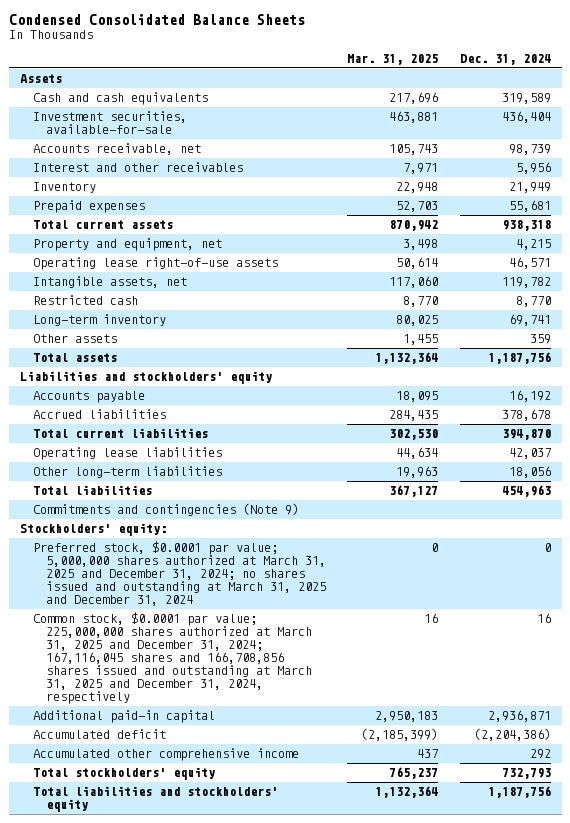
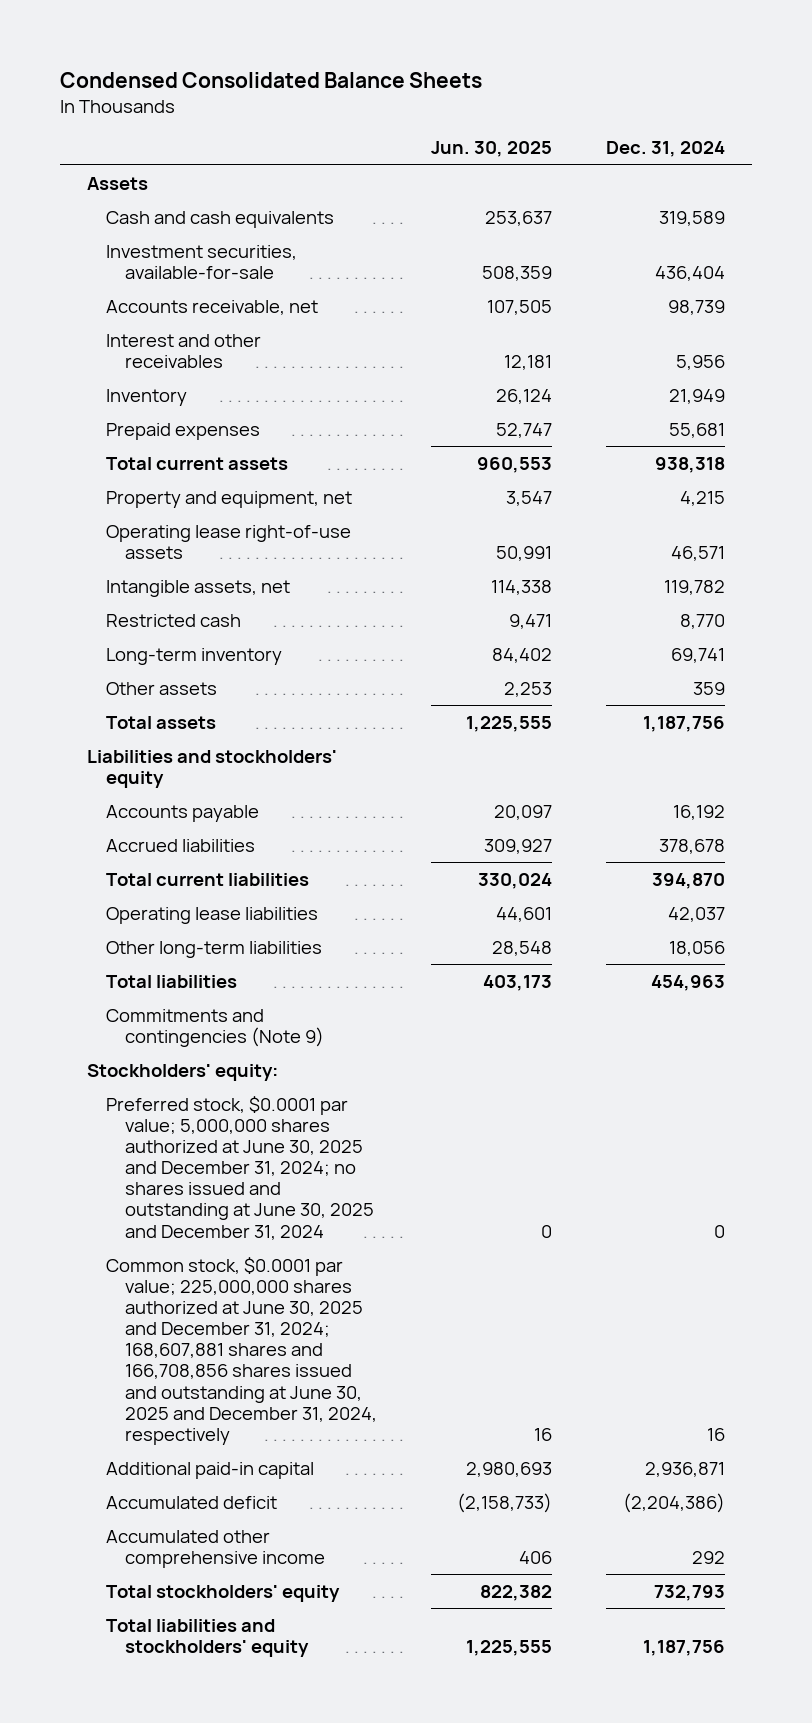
- | Mar. 31, 2025 | Dec. 31, 2024
+ | Jun. 30, 2025 | Dec. 31, 2024
- Preferred stock, $0.0001 par value; 5,000,000 shares authorized at March 31, 2025 and December 31, 2024; no shares issued and outstanding at March 31, 2025 and December 31, 2024 | 0 | 0
- Common stock, $0.0001 par value; 225,000,000 shares authorized at March 31, 2025 and December 31, 2024; 167,116,045 shares and 166,708,856 shares issued and outstanding at March 31, 2025 and December 31, 2024, respectively | 16 | 16
+ Preferred stock, $0.0001 par value; 5,000,000 shares authorized at June 30, 2025 and December 31, 2024; no shares issued and outstanding at June 30, 2025 and December 31, 2024 | 0 | 0
+ Common stock, $0.0001 par value; 225,000,000 shares authorized at June 30, 2025 and December 31, 2024; 168,607,881 shares and 166,708,856 shares issued and outstanding at June 30, 2025 and December 31, 2024, respectively | 16 | 16

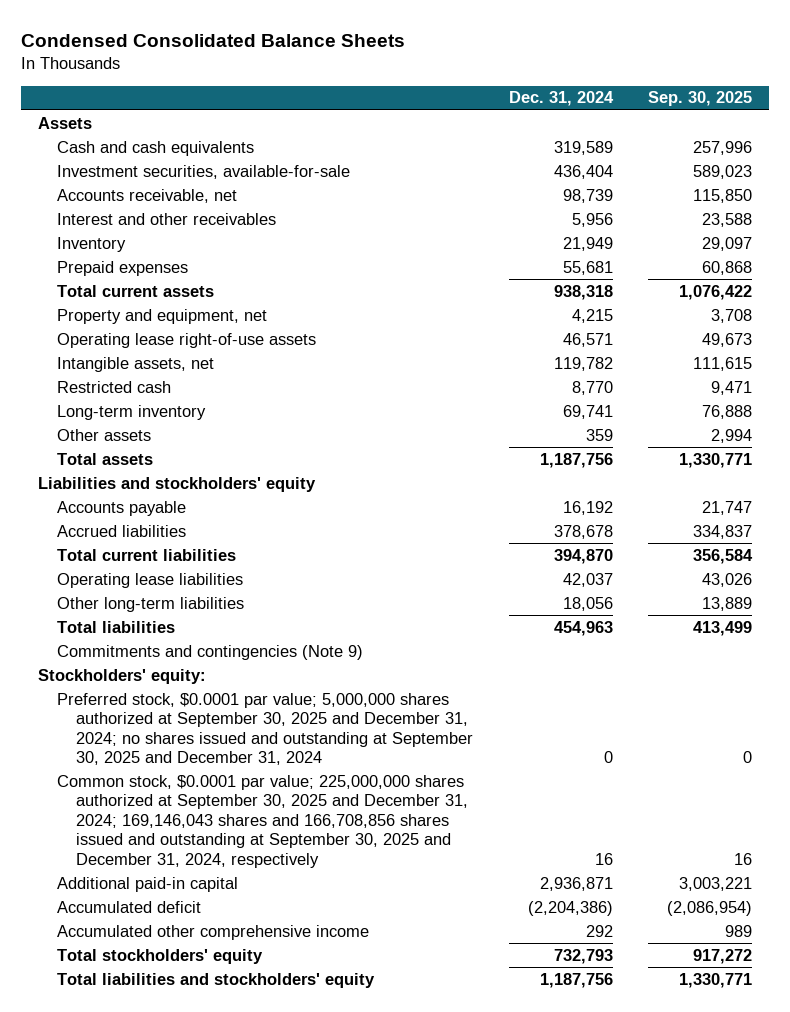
- | Jun. 30, 2025 | Dec. 31, 2024
+ | Dec. 31, 2024 | Sep. 30, 2025
- Preferred stock, $0.0001 par value; 5,000,000 shares authorized at June 30, 2025 and December 31, 2024; no shares issued and outstanding at June 30, 2025 and December 31, 2024 | 0 | 0
- Common stock, $0.0001 par value; 225,000,000 shares authorized at June 30, 2025 and December 31, 2024; 168,607,881 shares and 166,708,856 shares issued and outstanding at June 30, 2025 and December 31, 2024, respectively | 16 | 16
+ Preferred stock, $0.0001 par value; 5,000,000 shares authorized at September 30, 2025 and December 31, 2024; no shares issued and outstanding at September 30, 2025 and December 31, 2024 | 0 | 0
+ Common stock, $0.0001 par value; 225,000,000 shares authorized at September 30, 2025 and December 31, 2024; 169,146,043 shares and 166,708,856 shares issued and outstanding at September 30, 2025 and December 31, 2024, respectively | 16 | 16

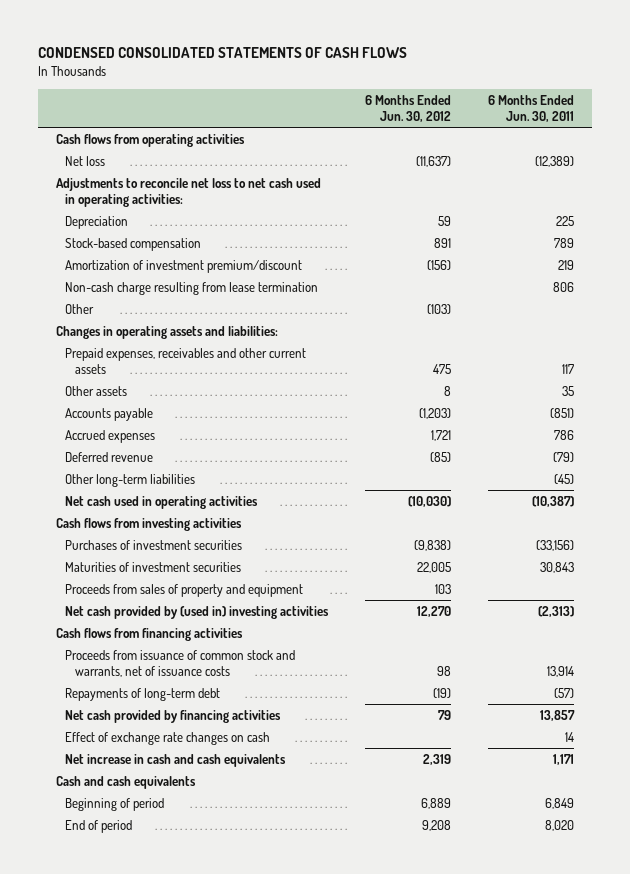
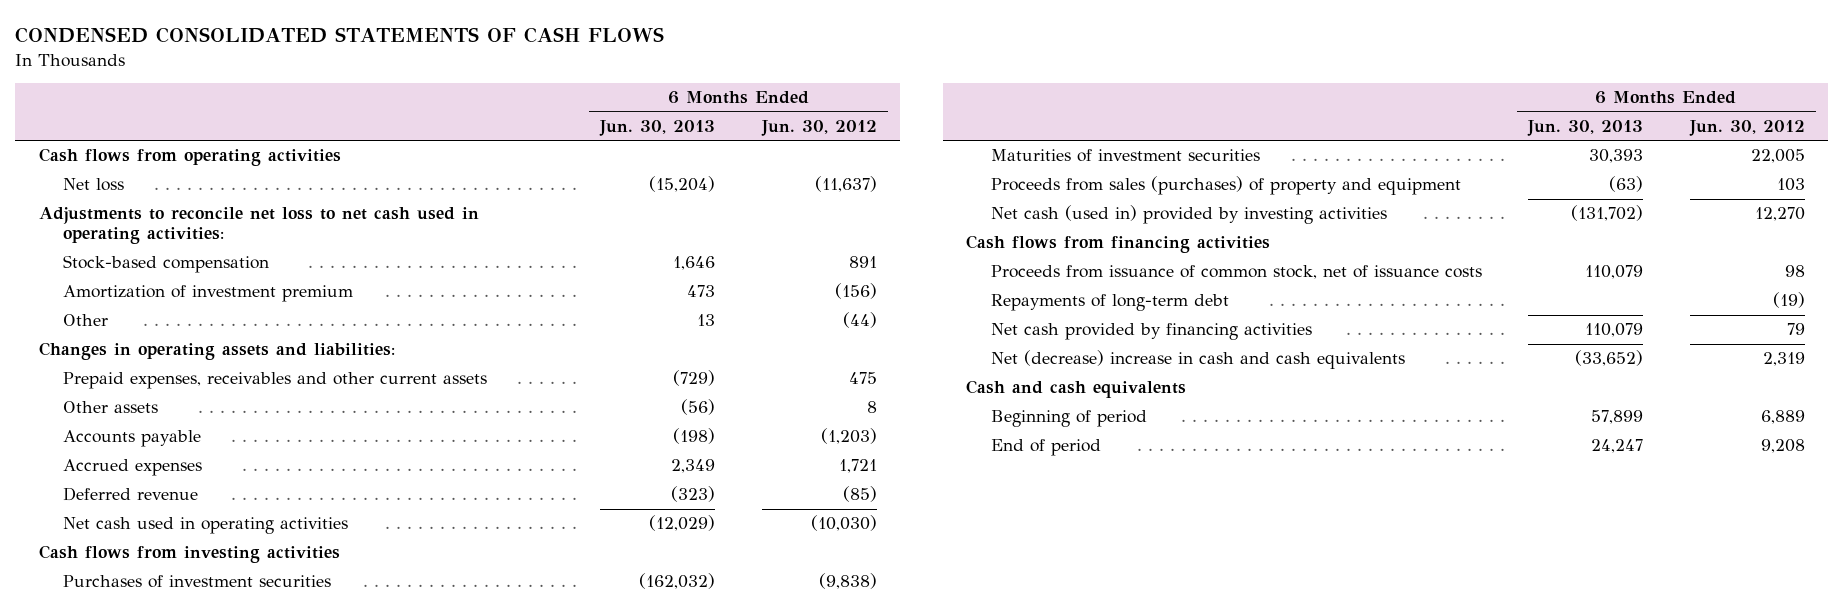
- | 6 Months Ended Jun. 30, 2012 | 6 Months Ended Jun. 30, 2011
+ | 6 Months Ended Jun. 30, 2013 | 6 Months Ended Jun. 30, 2012
- Depreciation | 59 | 225
- Amortization of investment premium/discount | (156) | 219
- Non-cash charge resulting from lease termination | | 806
- Other | (103) |
+ Amortization of investment premium | 473 | (156)
+ Other | 13 | (44)
- Other long-term liabilities | | (45)
- Proceeds from sales of property and equipment | 103 |
- Net cash provided by (used in) investing activities | 12,270 | (2,313)
+ Proceeds from sales (purchases) of property and equipment | (63) | 103
+ Net cash (used in) provided by investing activities | (131,702) | 12,270
- Proceeds from issuance of common stock and warrants, net of issuance costs | 98 | 13,914
+ Proceeds from issuance of common stock, net of issuance costs | 110,079 | 98
- Effect of exchange rate changes on cash | | 14
- Net increase in cash and cash equivalents | 2,319 | 1,171
+ Net (decrease) increase in cash and cash equivalents | (33,652) | 2,319

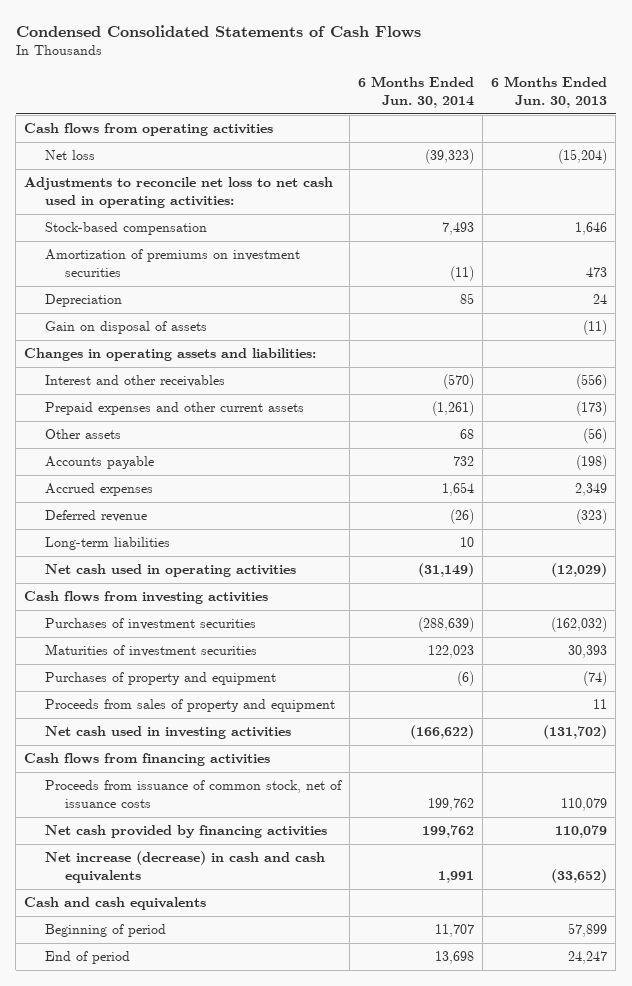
- CONDENSED CONSOLIDATED STATEMENTS OF CASH FLOWS
+ Condensed Consolidated Statements of Cash Flows
- | 6 Months Ended Jun. 30, 2013 | 6 Months Ended Jun. 30, 2012
+ | 6 Months Ended Jun. 30, 2014 | 6 Months Ended Jun. 30, 2013
- Amortization of investment premium | 473 | (156)
- Other | 13 | (44)
+ Amortization of premiums on investment securities | (11) | 473
+ Depreciation | 85 | 24
+ Gain on disposal of assets | | (11)
- Prepaid expenses, receivables and other current assets | (729) | 475
+ Interest and other receivables | (570) | (556)
+ Prepaid expenses and other current assets | (1,261) | (173)
+ Long-term liabilities | 10 |
- Proceeds from sales (purchases) of property and equipment | (63) | 103
- Net cash (used in) provided by investing activities | (131,702) | 12,270
+ Purchases of property and equipment | (6) | (74)
+ Proceeds from sales of property and equipment | | 11
+ Net cash used in investing activities | (166,622) | (131,702)
- Repayments of long-term debt | | (19)
- Net (decrease) increase in cash and cash equivalents | (33,652) | 2,319
+ Net increase (decrease) in cash and cash equivalents | 1,991 | (33,652)

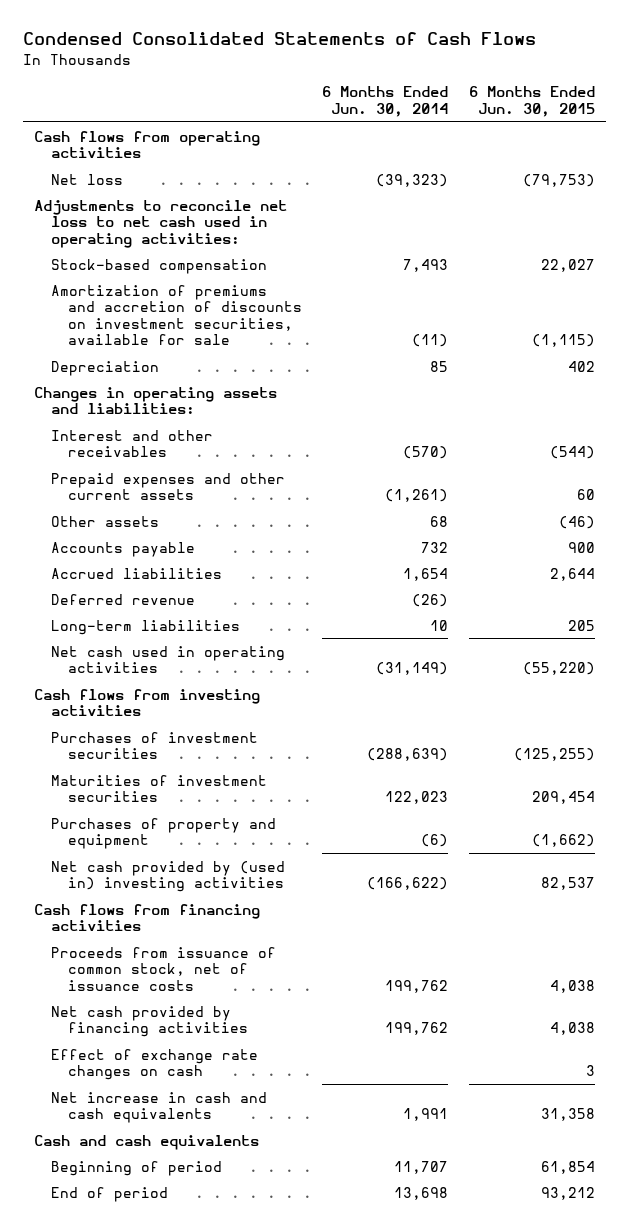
- | 6 Months Ended Jun. 30, 2014 | 6 Months Ended Jun. 30, 2013
+ | 6 Months Ended Jun. 30, 2014 | 6 Months Ended Jun. 30, 2015
- Amortization of premiums on investment securities | (11) | 473
+ Amortization of premiums and accretion of discounts on investment securities, available for sale | (11) | (1,115)
- Gain on disposal of assets | | (11)
- Accrued expenses | 1,654 | 2,349
+ Accrued liabilities | 1,654 | 2,644
- Proceeds from sales of property and equipment | | 11
- Net cash used in investing activities | (166,622) | (131,702)
+ Net cash provided by (used in) investing activities | (166,622) | 82,537
- Net increase (decrease) in cash and cash equivalents | 1,991 | (33,652)
+ Effect of exchange rate changes on cash | | 3
+ Net increase in cash and cash equivalents | 1,991 | 31,358

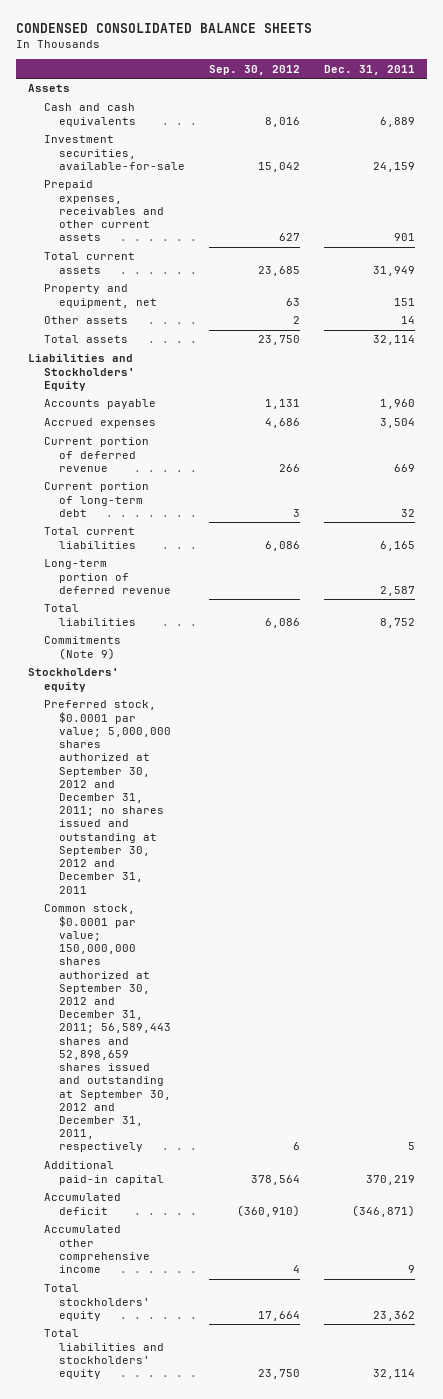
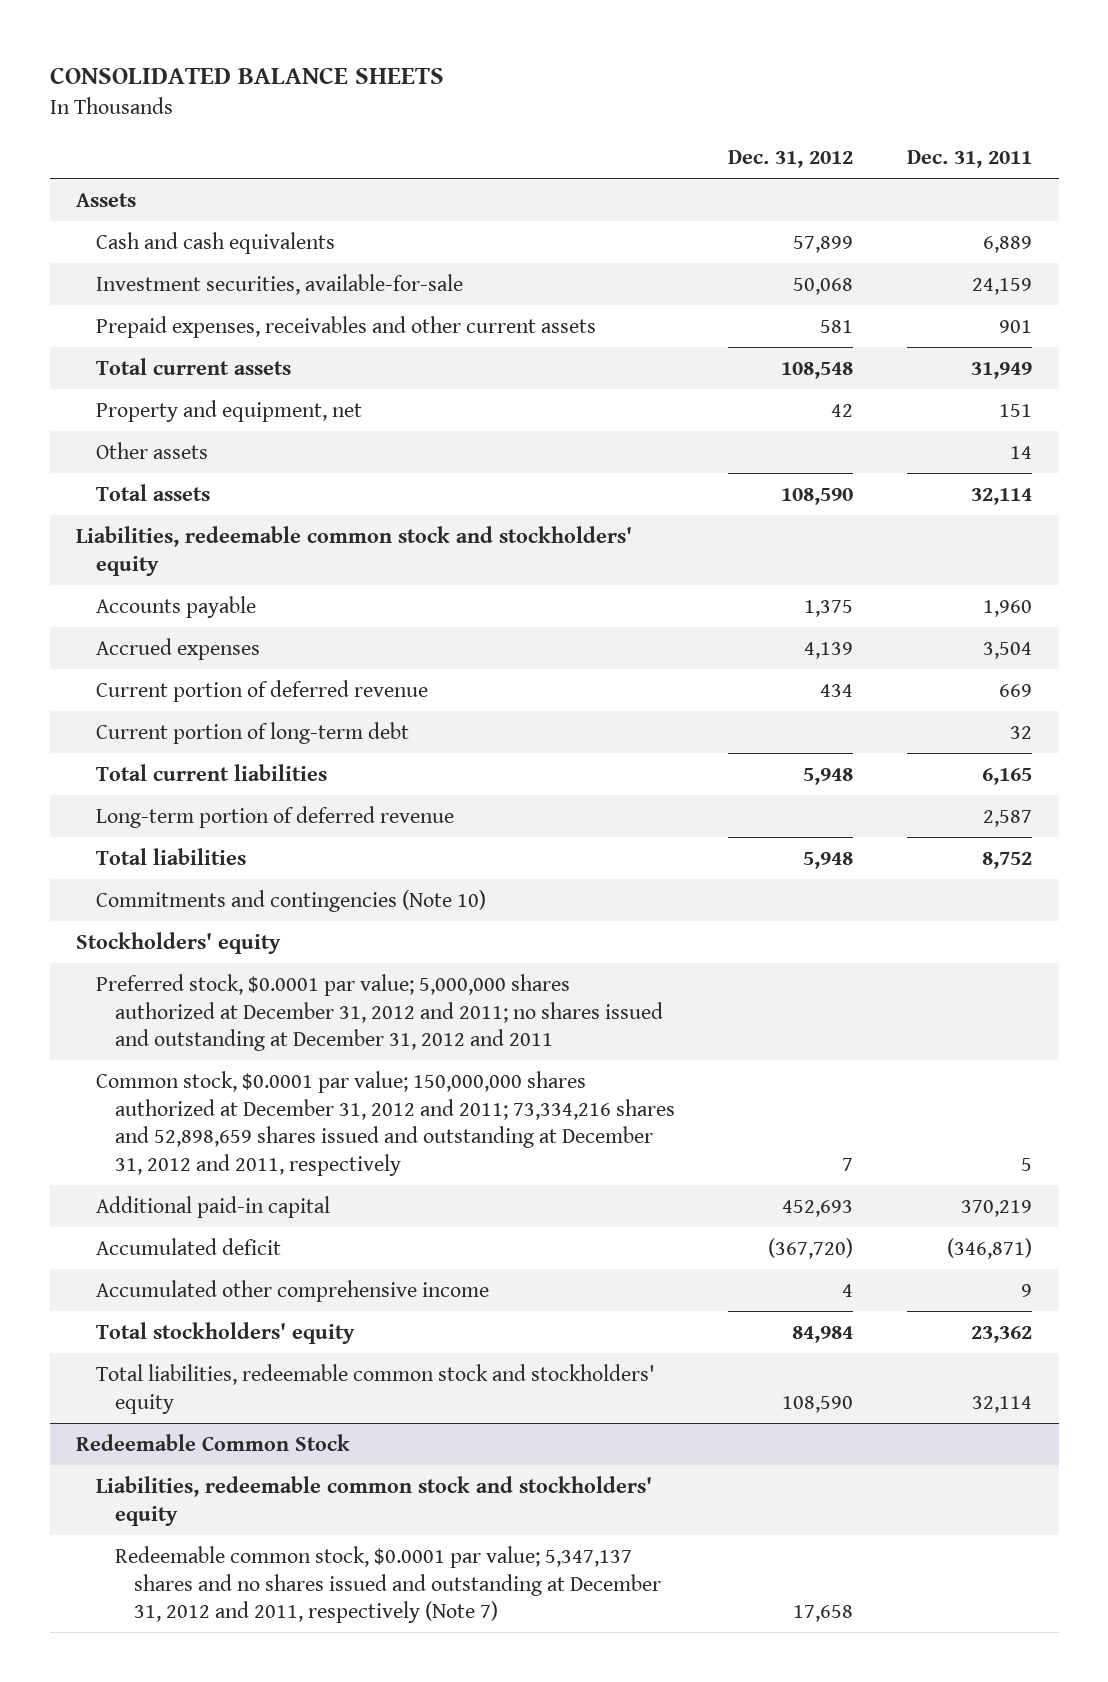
- CONDENSED CONSOLIDATED BALANCE SHEETS
+ CONSOLIDATED BALANCE SHEETS
- | Sep. 30, 2012 | Dec. 31, 2011
+ | Dec. 31, 2012 | Dec. 31, 2011
- Liabilities and Stockholders' Equity
+ Liabilities, redeemable common stock and stockholders' equity
- Commitments (Note 9)
+ Commitments and contingencies (Note 10)
- Preferred stock, $0.0001 par value; 5,000,000 shares authorized at September 30, 2012 and December 31, 2011; no shares issued and outstanding at September 30, 2012 and December 31, 2011
- Common stock, $0.0001 par value; 150,000,000 shares authorized at September 30, 2012 and December 31, 2011; 56,589,443 shares and 52,898,659 shares issued and outstanding at September 30, 2012 and December 31, 2011, respectively | 6 | 5
+ Preferred stock, $0.0001 par value; 5,000,000 shares authorized at December 31, 2012 and 2011; no shares issued and outstanding at December 31, 2012 and 2011
+ Common stock, $0.0001 par value; 150,000,000 shares authorized at December 31, 2012 and 2011; 73,334,216 shares and 52,898,659 shares issued and outstanding at December 31, 2012 and 2011, respectively | 7 | 5
- Total liabilities and stockholders' equity | 23,750 | 32,114
+ Total liabilities, redeemable common stock and stockholders' equity | 108,590 | 32,114
+ Redeemable Common Stock
+ Liabilities, redeemable common stock and stockholders' equity
+ Redeemable common stock, $0.0001 par value; 5,347,137 shares and no shares issued and outstanding at December 31, 2012 and 2011, respectively (Note 7) | 17,658 |

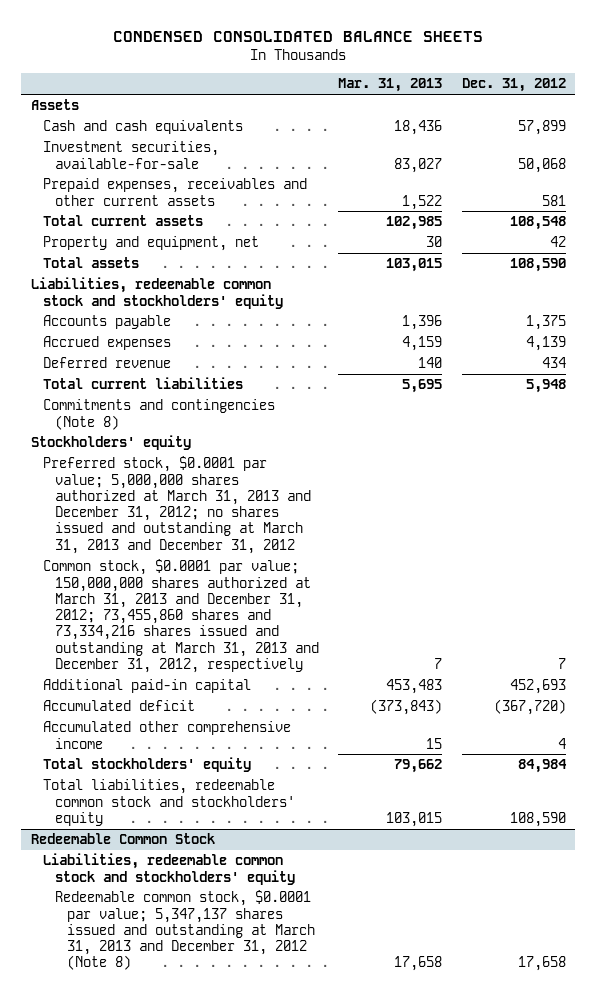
- CONSOLIDATED BALANCE SHEETS
+ CONDENSED CONSOLIDATED BALANCE SHEETS
- | Dec. 31, 2012 | Dec. 31, 2011
+ | Mar. 31, 2013 | Dec. 31, 2012
- Other assets | | 14
- Current portion of deferred revenue | 434 | 669
- Current portion of long-term debt | | 32
+ Deferred revenue | 140 | 434
- Long-term portion of deferred revenue | | 2,587
- Total liabilities | 5,948 | 8,752
- Commitments and contingencies (Note 10)
+ Commitments and contingencies (Note 8)
- Preferred stock, $0.0001 par value; 5,000,000 shares authorized at December 31, 2012 and 2011; no shares issued and outstanding at December 31, 2012 and 2011
- Common stock, $0.0001 par value; 150,000,000 shares authorized at December 31, 2012 and 2011; 73,334,216 shares and 52,898,659 shares issued and outstanding at December 31, 2012 and 2011, respectively | 7 | 5
+ Preferred stock, $0.0001 par value; 5,000,000 shares authorized at March 31, 2013 and December 31, 2012; no shares issued and outstanding at March 31, 2013 and December 31, 2012
+ Common stock, $0.0001 par value; 150,000,000 shares authorized at March 31, 2013 and December 31, 2012; 73,455,860 shares and 73,334,216 shares issued and outstanding at March 31, 2013 and December 31, 2012, respectively | 7 | 7
@ Redeemable Common Stock
- Redeemable common stock, $0.0001 par value; 5,347,137 shares and no shares issued and outstanding at December 31, 2012 and 2011, respectively (Note 7) | 17,658 |
+ Redeemable common stock, $0.0001 par value; 5,347,137 shares issued and outstanding at March 31, 2013 and December 31, 2012 (Note 8) | 17,658 | 17,658

